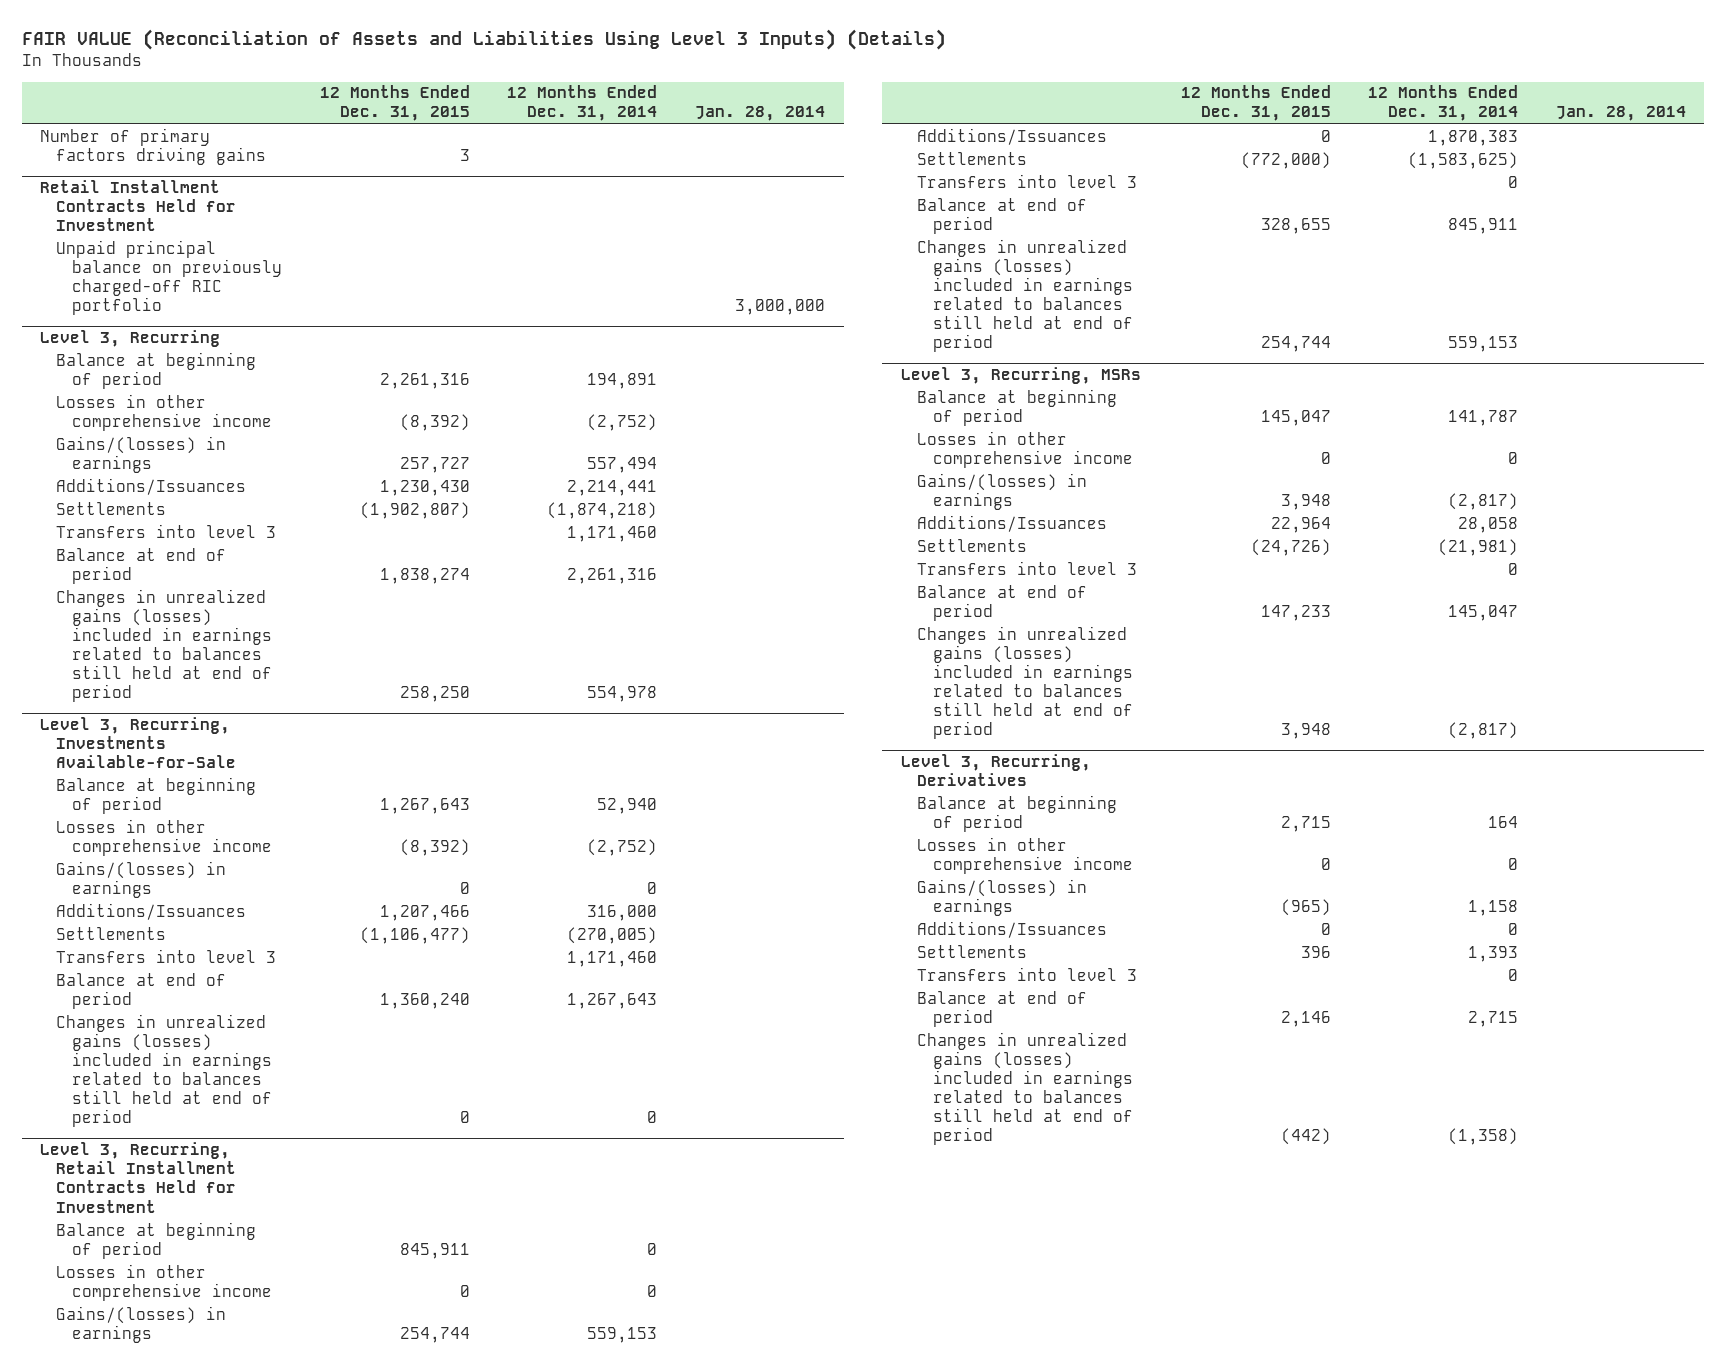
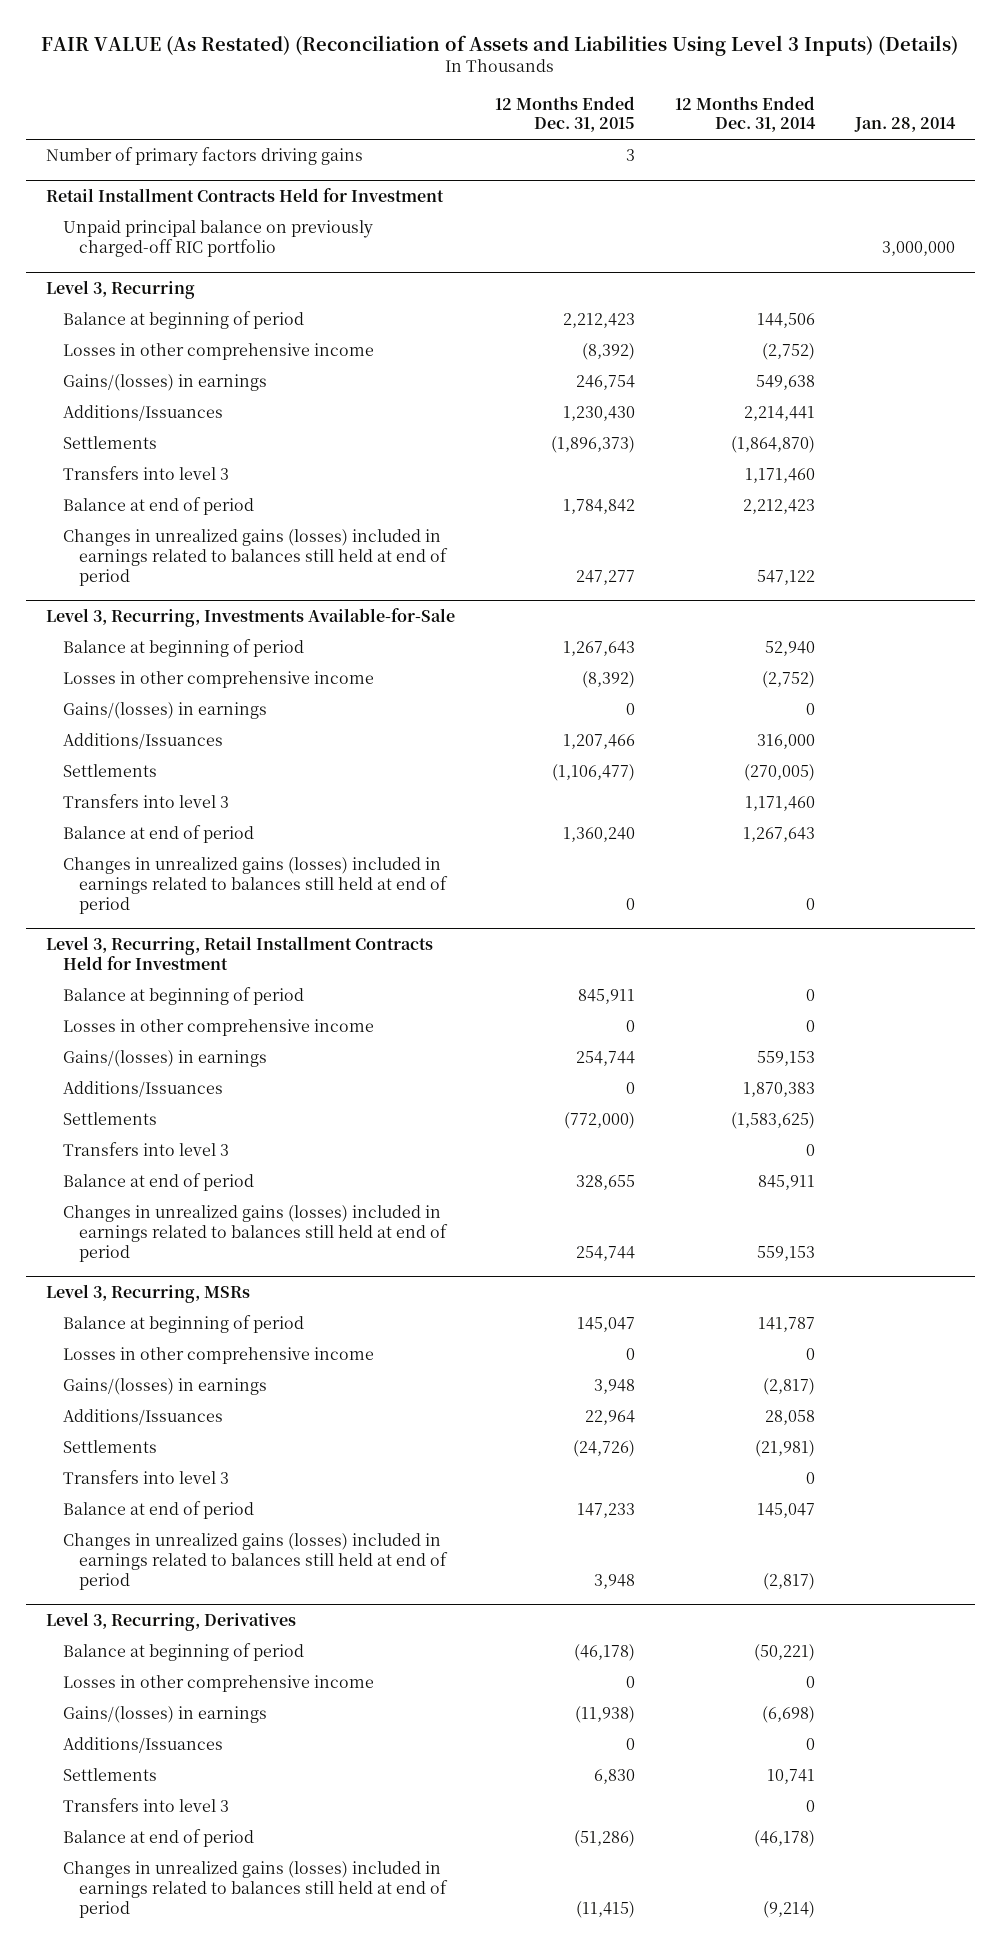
- FAIR VALUE (Reconciliation of Assets and Liabilities Using Level 3 Inputs) (Details)
+ FAIR VALUE (As Restated) (Reconciliation of Assets and Liabilities Using Level 3 Inputs) (Details)
@ Level 3, Recurring
- Balance at beginning of period | 2,261,316 | 194,891 |
+ Balance at beginning of period | 2,212,423 | 144,506 |
- Gains/(losses) in earnings | 257,727 | 557,494 |
+ Gains/(losses) in earnings | 246,754 | 549,638 |
- Settlements | (1,902,807) | (1,874,218) |
+ Settlements | (1,896,373) | (1,864,870) |
- Balance at end of period | 1,838,274 | 2,261,316 |
- Changes in unrealized gains (losses) included in earnings related to balances still held at end of period | 258,250 | 554,978 |
+ Balance at end of period | 1,784,842 | 2,212,423 |
+ Changes in unrealized gains (losses) included in earnings related to balances still held at end of period | 247,277 | 547,122 |
@ Level 3, Recurring, Derivatives
- Balance at beginning of period | 2,715 | 164 |
+ Balance at beginning of period | (46,178) | (50,221) |
- Gains/(losses) in earnings | (965) | 1,158 |
+ Gains/(losses) in earnings | (11,938) | (6,698) |
- Settlements | 396 | 1,393 |
+ Settlements | 6,830 | 10,741 |
- Balance at end of period | 2,146 | 2,715 |
- Changes in unrealized gains (losses) included in earnings related to balances still held at end of period | (442) | (1,358) |
+ Balance at end of period | (51,286) | (46,178) |
+ Changes in unrealized gains (losses) included in earnings related to balances still held at end of period | (11,415) | (9,214) |

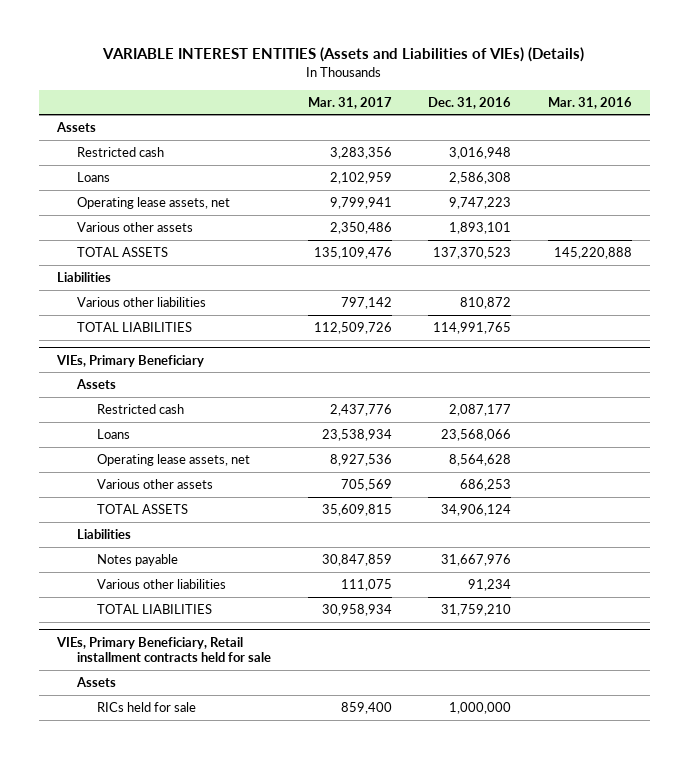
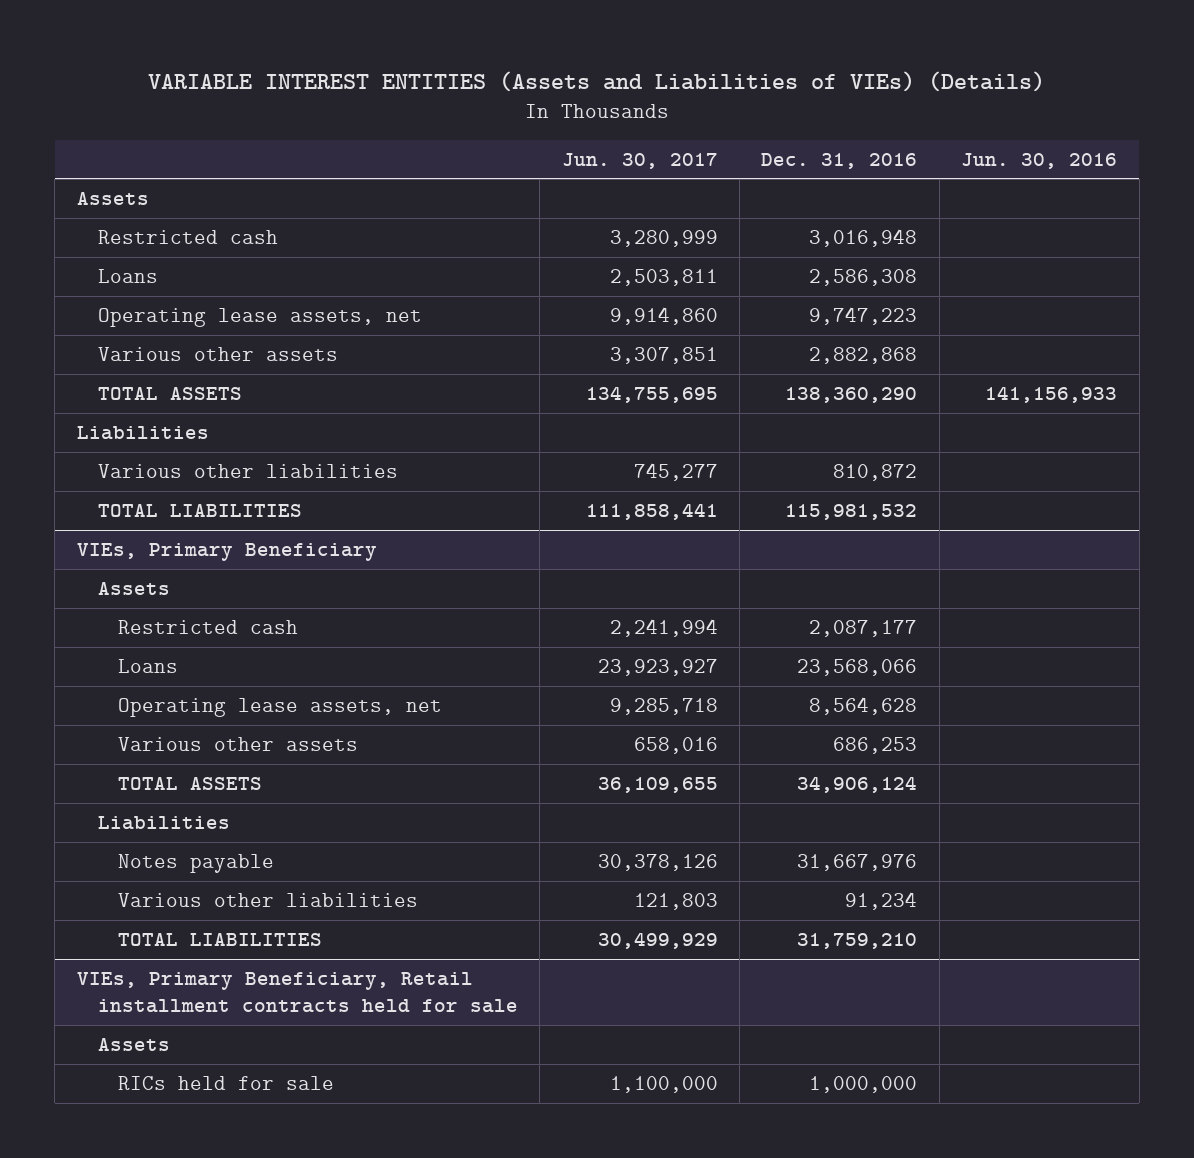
- | Mar. 31, 2017 | Dec. 31, 2016 | Mar. 31, 2016
+ | Jun. 30, 2017 | Dec. 31, 2016 | Jun. 30, 2016
- Various other assets | 2,350,486 | 1,893,101 |
- TOTAL ASSETS | 135,109,476 | 137,370,523 | 145,220,888
+ Various other assets | 3,307,851 | 2,882,868 |
+ TOTAL ASSETS | 134,755,695 | 138,360,290 | 141,156,933
- TOTAL LIABILITIES | 112,509,726 | 114,991,765 |
+ TOTAL LIABILITIES | 111,858,441 | 115,981,532 |

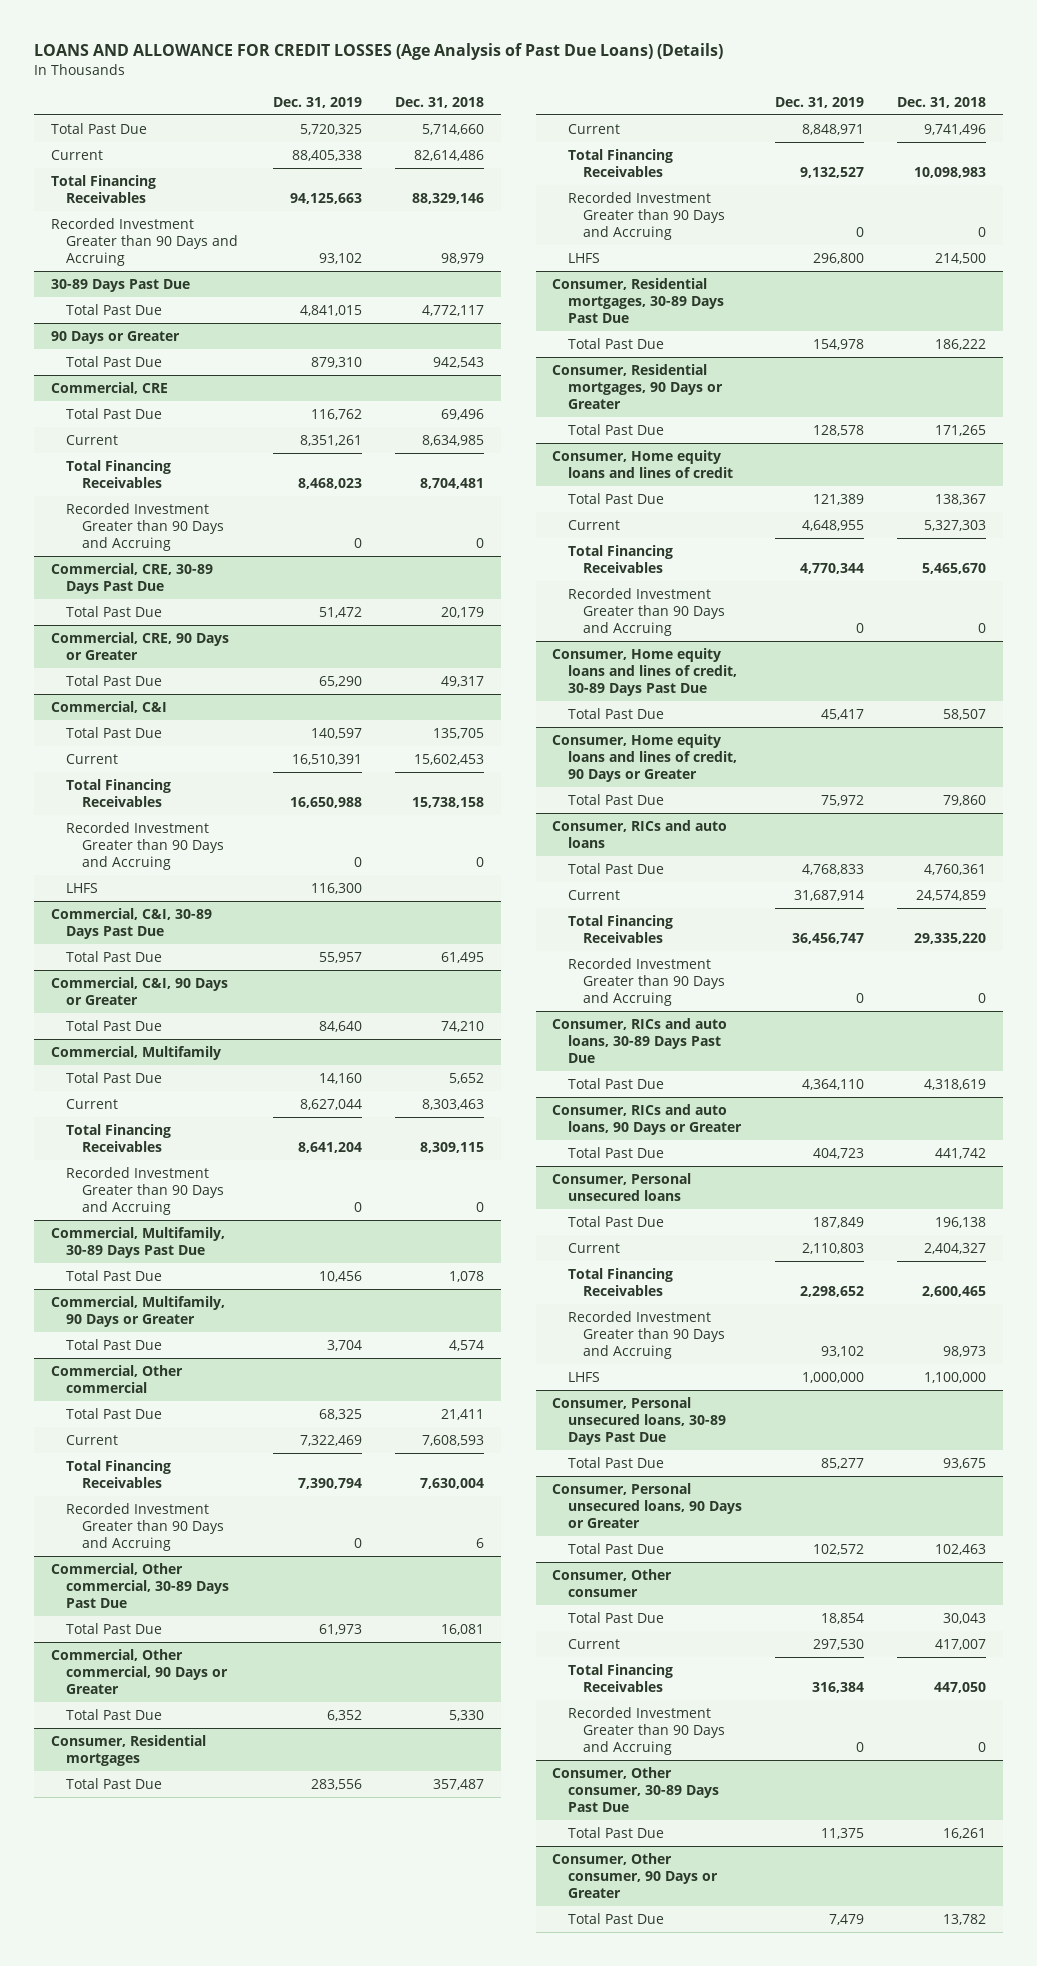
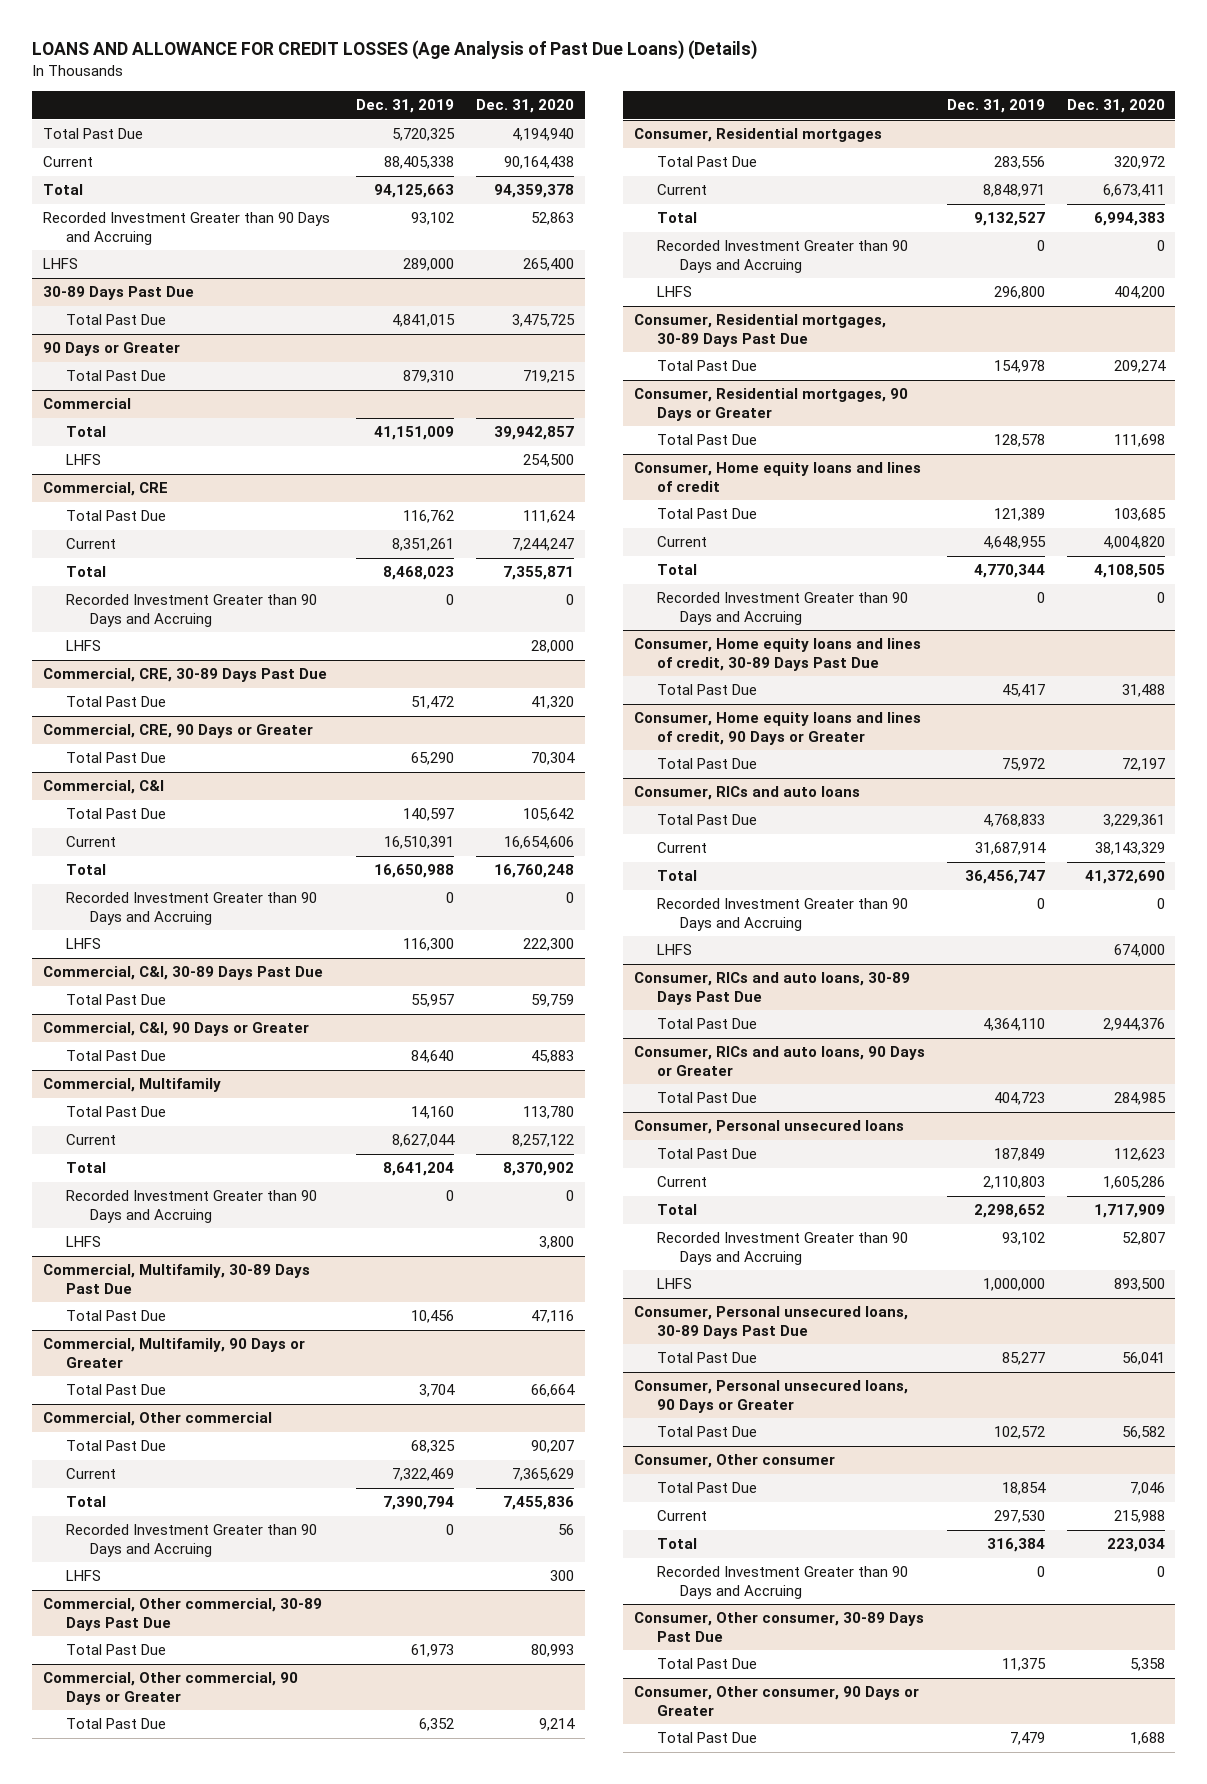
- | Dec. 31, 2019 | Dec. 31, 2018
+ | Dec. 31, 2019 | Dec. 31, 2020
- Total Financing Receivables | 94,125,663 | 88,329,146
+ Total | 94,125,663 | 94,359,378
+ LHFS | 289,000 | 265,400
+ Commercial
+ Total | 41,151,009 | 39,942,857
+ LHFS | | 254,500
@ Commercial, CRE
- Total Financing Receivables | 8,468,023 | 8,704,481
+ Total | 8,468,023 | 7,355,871
+ LHFS | | 28,000
@ Commercial, C&I
- Total Financing Receivables | 16,650,988 | 15,738,158
+ Total | 16,650,988 | 16,760,248
@ Commercial, Multifamily
- Total Financing Receivables | 8,641,204 | 8,309,115
+ Total | 8,641,204 | 8,370,902
+ LHFS | | 3,800
@ Commercial, Other commercial
- Total Financing Receivables | 7,390,794 | 7,630,004
+ Total | 7,390,794 | 7,455,836
+ LHFS | | 300
@ Consumer, Residential mortgages
- Total Financing Receivables | 9,132,527 | 10,098,983
+ Total | 9,132,527 | 6,994,383
@ Consumer, Home equity loans and lines of credit
- Total Financing Receivables | 4,770,344 | 5,465,670
+ Total | 4,770,344 | 4,108,505
@ Consumer, RICs and auto loans
- Total Financing Receivables | 36,456,747 | 29,335,220
+ Total | 36,456,747 | 41,372,690
+ LHFS | | 674,000
@ Consumer, Personal unsecured loans
- Total Financing Receivables | 2,298,652 | 2,600,465
+ Total | 2,298,652 | 1,717,909
@ Consumer, Other consumer
- Total Financing Receivables | 316,384 | 447,050
+ Total | 316,384 | 223,034

